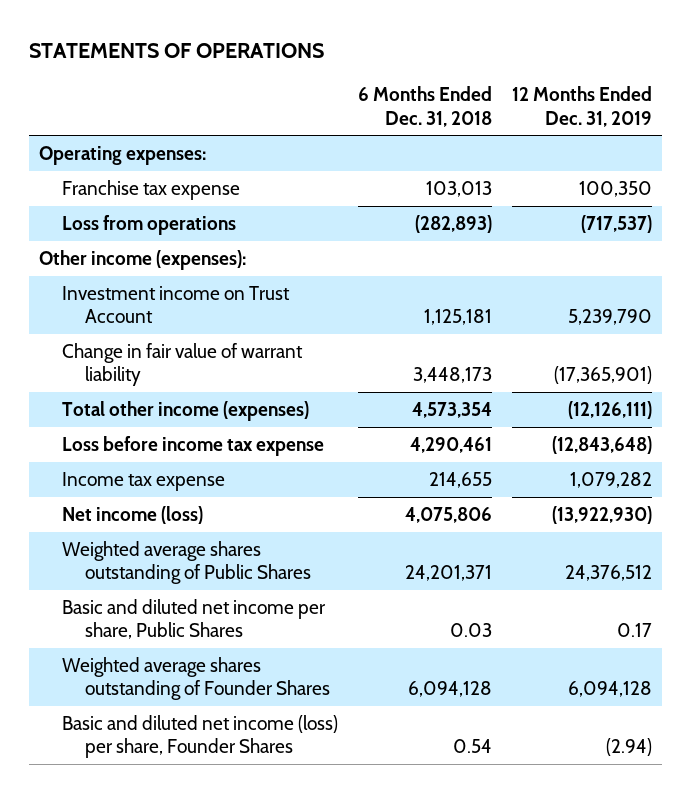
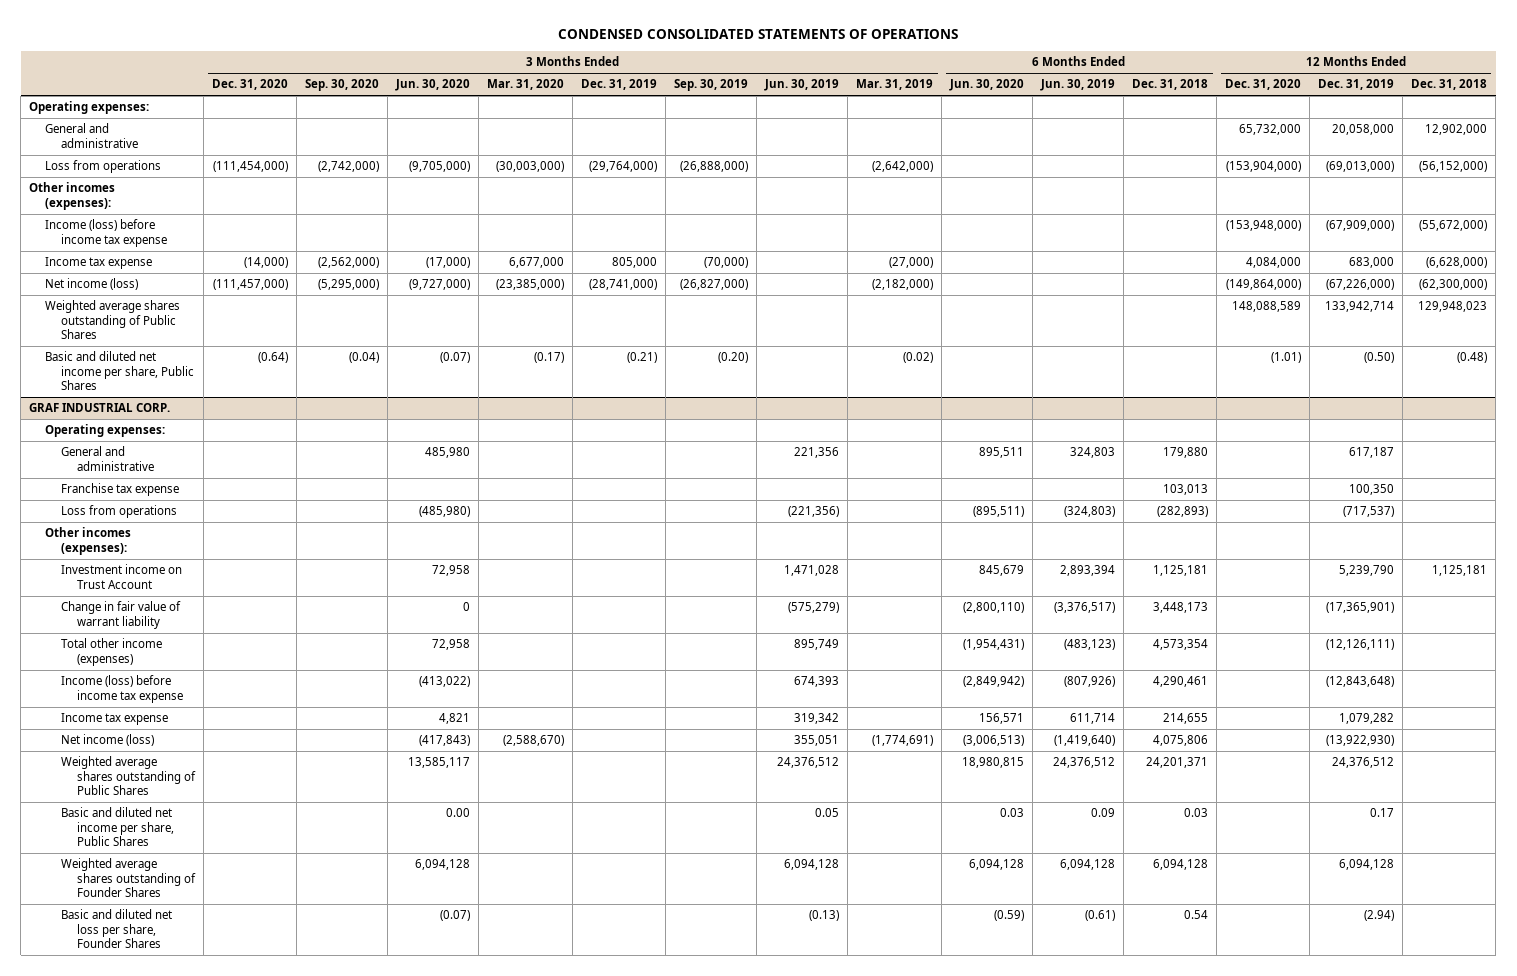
- STATEMENTS OF OPERATIONS
+ CONDENSED CONSOLIDATED STATEMENTS OF OPERATIONS
- | 6 Months Ended Dec. 31, 2018 | 12 Months Ended Dec. 31, 2019
+ | 3 Months Ended Dec. 31, 2020 | 3 Months Ended Sep. 30, 2020 | 3 Months Ended Jun. 30, 2020 | 3 Months Ended Mar. 31, 2020 | 3 Months Ended Dec. 31, 2019 | 3 Months Ended Sep. 30, 2019 | 3 Months Ended Jun. 30, 2019 | 3 Months Ended Mar. 31, 2019 | 6 Months Ended Jun. 30, 2020 | 6 Months Ended Jun. 30, 2019 | 6 Months Ended Dec. 31, 2018 | 12 Months Ended Dec. 31, 2020 | 12 Months Ended Dec. 31, 2019 | 12 Months Ended Dec. 31, 2018
+ General and administrative | | | | | | | | | | | | 65,732,000 | 20,058,000 | 12,902,000
+ Loss from operations | (111,454,000) | (2,742,000) | (9,705,000) | (30,003,000) | (29,764,000) | (26,888,000) | | (2,642,000) | | | | (153,904,000) | (69,013,000) | (56,152,000)
+ Other incomes (expenses):
+ Income (loss) before income tax expense | | | | | | | | | | | | (153,948,000) | (67,909,000) | (55,672,000)
+ Income tax expense | (14,000) | (2,562,000) | (17,000) | 6,677,000 | 805,000 | (70,000) | | (27,000) | | | | 4,084,000 | 683,000 | (6,628,000)
+ Net income (loss) | (111,457,000) | (5,295,000) | (9,727,000) | (23,385,000) | (28,741,000) | (26,827,000) | | (2,182,000) | | | | (149,864,000) | (67,226,000) | (62,300,000)
+ Weighted average shares outstanding of Public Shares | | | | | | | | | | | | 148,088,589 | 133,942,714 | 129,948,023
+ Basic and diluted net income per share, Public Shares | (0.64) | (0.04) | (0.07) | (0.17) | (0.21) | (0.20) | | (0.02) | | | | (1.01) | (0.50) | (0.48)
+ GRAF INDUSTRIAL CORP.
+ Operating expenses:
+ General and administrative | | | 485,980 | | | | 221,356 | | 895,511 | 324,803 | 179,880 | | 617,187 |
- Other income (expenses):
+ Other incomes (expenses):
- Loss before income tax expense | 4,290,461 | (12,843,648)
+ Income (loss) before income tax expense | | | (413,022) | | | | 674,393 | | (2,849,942) | (807,926) | 4,290,461 | | (12,843,648) |
- Basic and diluted net income (loss) per share, Founder Shares | 0.54 | (2.94)
+ Basic and diluted net loss per share, Founder Shares | | | (0.07) | | | | (0.13) | | (0.59) | (0.61) | 0.54 | | (2.94) |

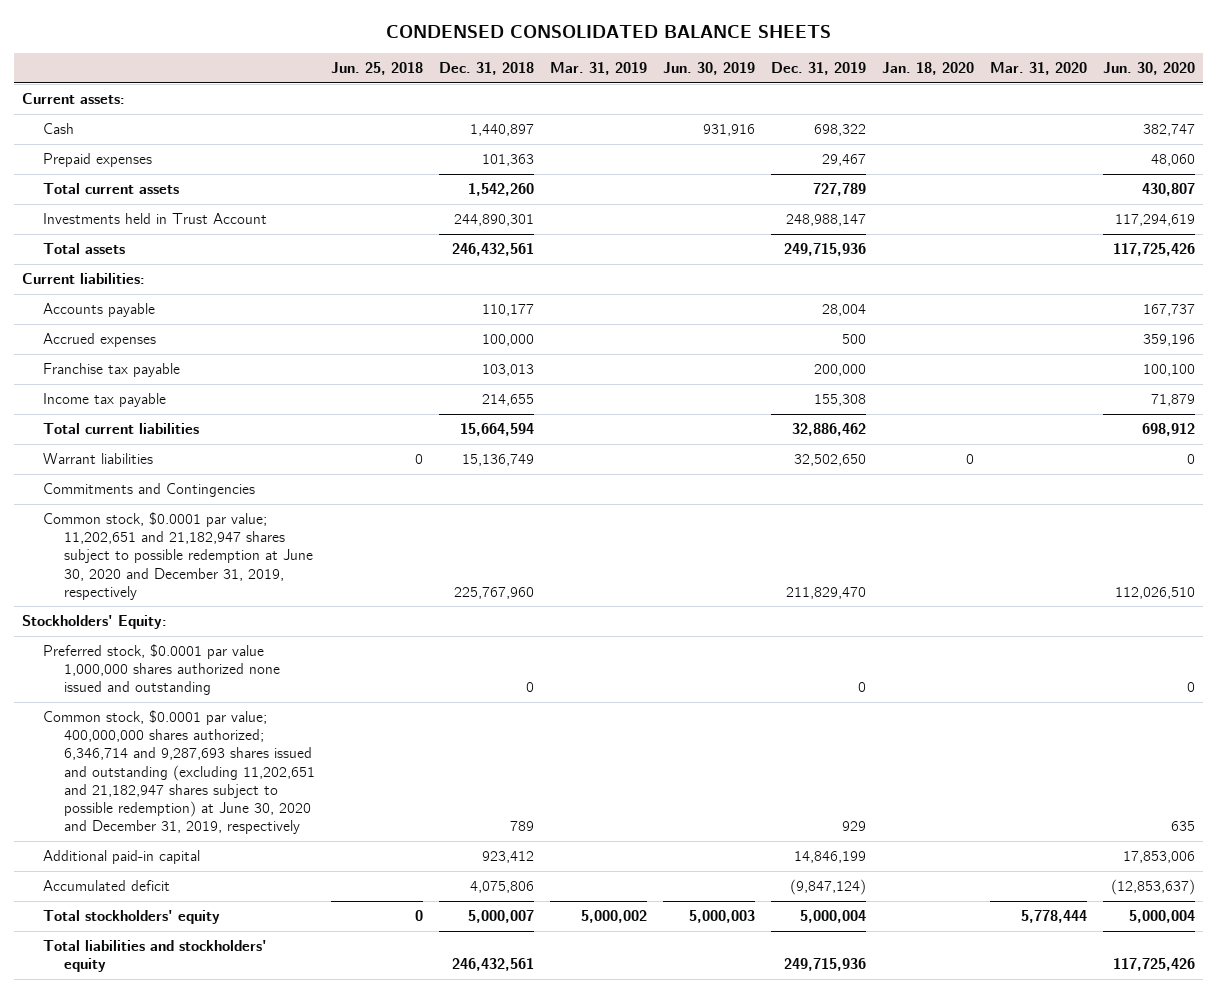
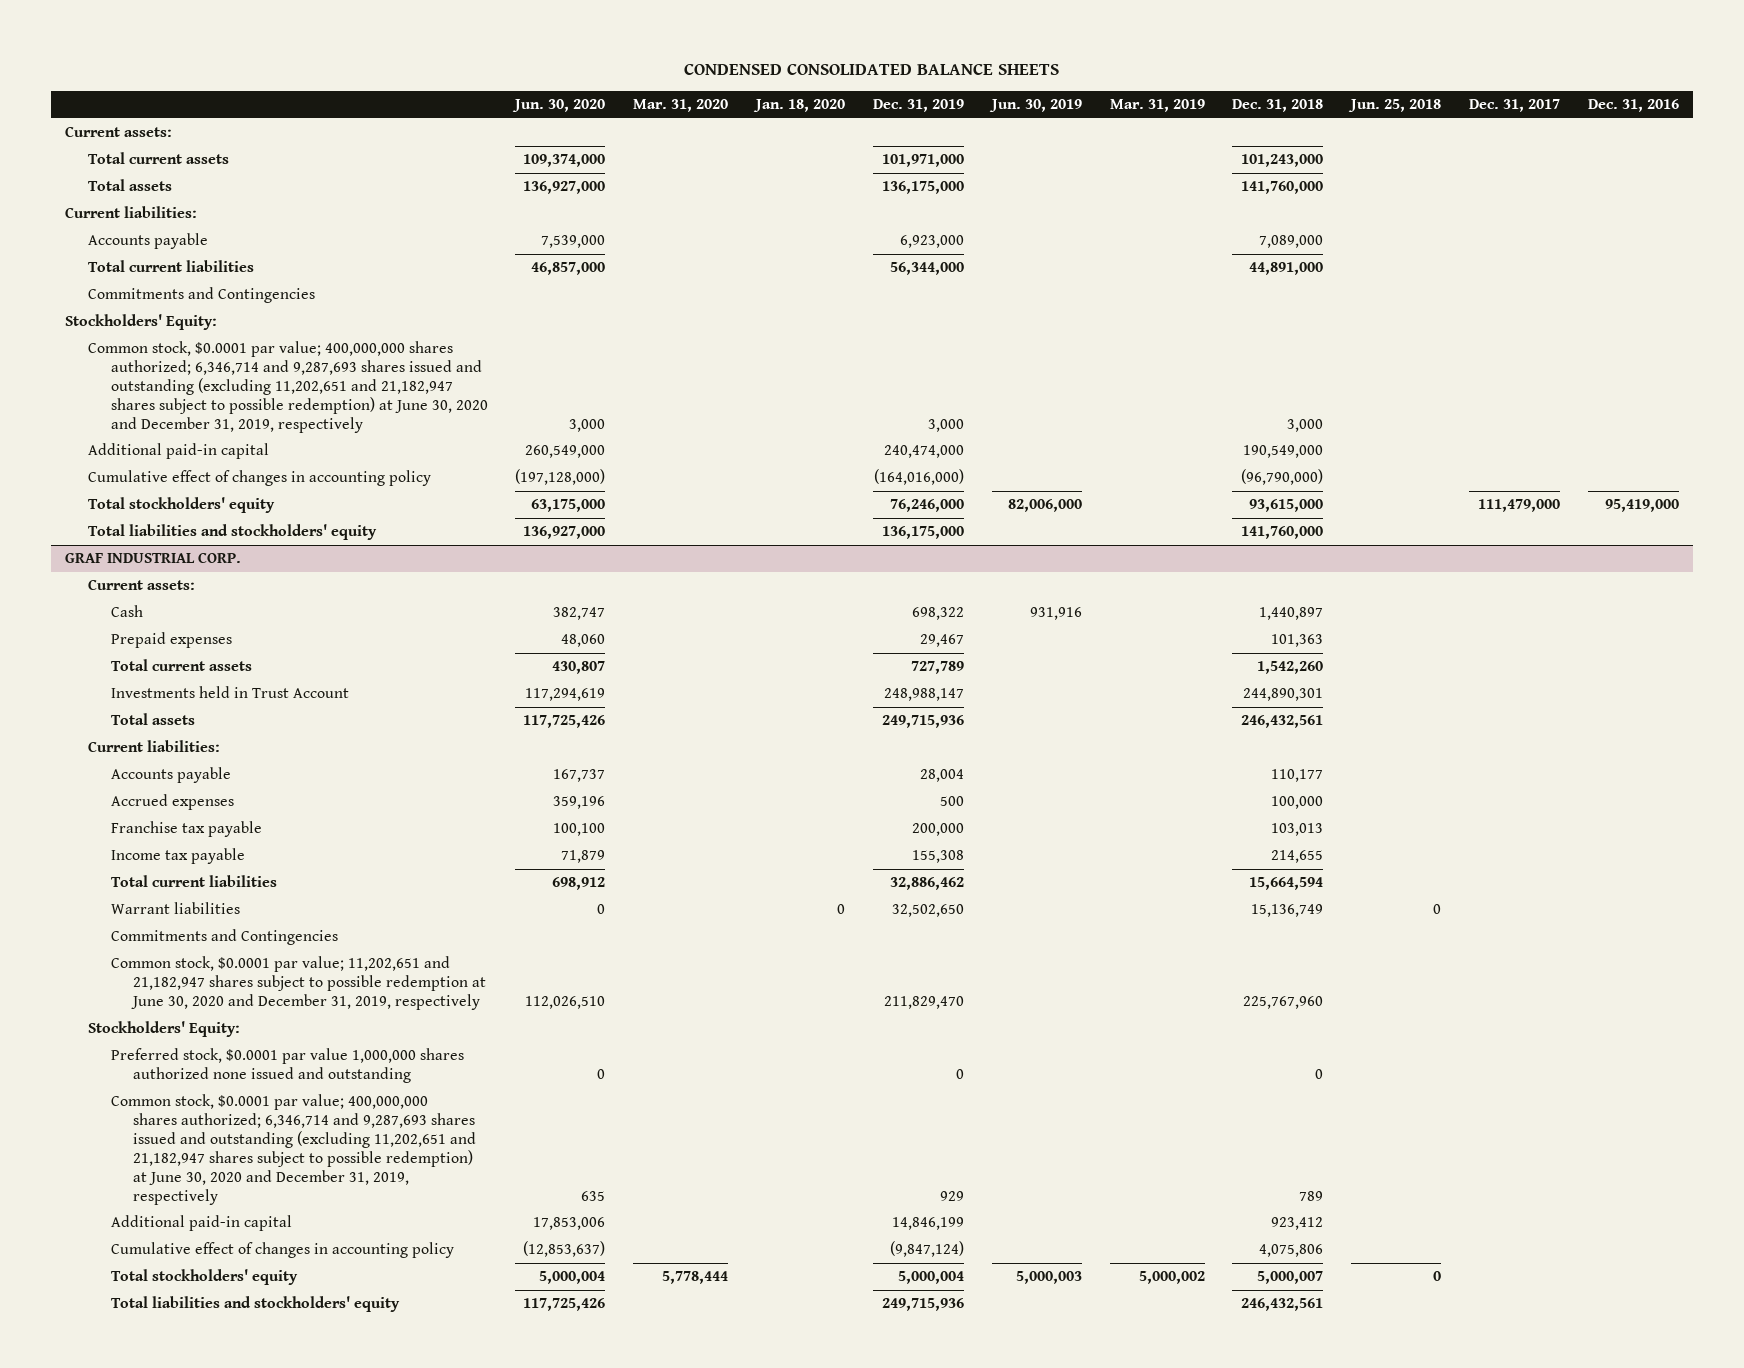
- | Jun. 25, 2018 | Dec. 31, 2018 | Mar. 31, 2019 | Jun. 30, 2019 | Dec. 31, 2019 | Jan. 18, 2020 | Mar. 31, 2020 | Jun. 30, 2020
+ | Jun. 30, 2020 | Mar. 31, 2020 | Jan. 18, 2020 | Dec. 31, 2019 | Jun. 30, 2019 | Mar. 31, 2019 | Dec. 31, 2018 | Jun. 25, 2018 | Dec. 31, 2017 | Dec. 31, 2016
+ Total current assets | 109,374,000 | | | 101,971,000 | | | 101,243,000 | | |
+ Total assets | 136,927,000 | | | 136,175,000 | | | 141,760,000 | | |
+ Current liabilities:
+ Accounts payable | 7,539,000 | | | 6,923,000 | | | 7,089,000 | | |
+ Total current liabilities | 46,857,000 | | | 56,344,000 | | | 44,891,000 | | |
+ Commitments and Contingencies
+ Stockholders' Equity:
+ Common stock, $0.0001 par value; 400,000,000 shares authorized; 6,346,714 and 9,287,693 shares issued and outstanding (excluding 11,202,651 and 21,182,947 shares subject to possible redemption) at June 30, 2020 and December 31, 2019, respectively | 3,000 | | | 3,000 | | | 3,000 | | |
+ Additional paid-in capital | 260,549,000 | | | 240,474,000 | | | 190,549,000 | | |
+ Cumulative effect of changes in accounting policy | (197,128,000) | | | (164,016,000) | | | (96,790,000) | | |
+ Total stockholders' equity | 63,175,000 | | | 76,246,000 | 82,006,000 | | 93,615,000 | | 111,479,000 | 95,419,000
+ Total liabilities and stockholders' equity | 136,927,000 | | | 136,175,000 | | | 141,760,000 | | |
+ GRAF INDUSTRIAL CORP.
+ Current assets:
- Accumulated deficit | | 4,075,806 | | | (9,847,124) | | | (12,853,637)
+ Cumulative effect of changes in accounting policy | (12,853,637) | | | (9,847,124) | | | 4,075,806 | | |

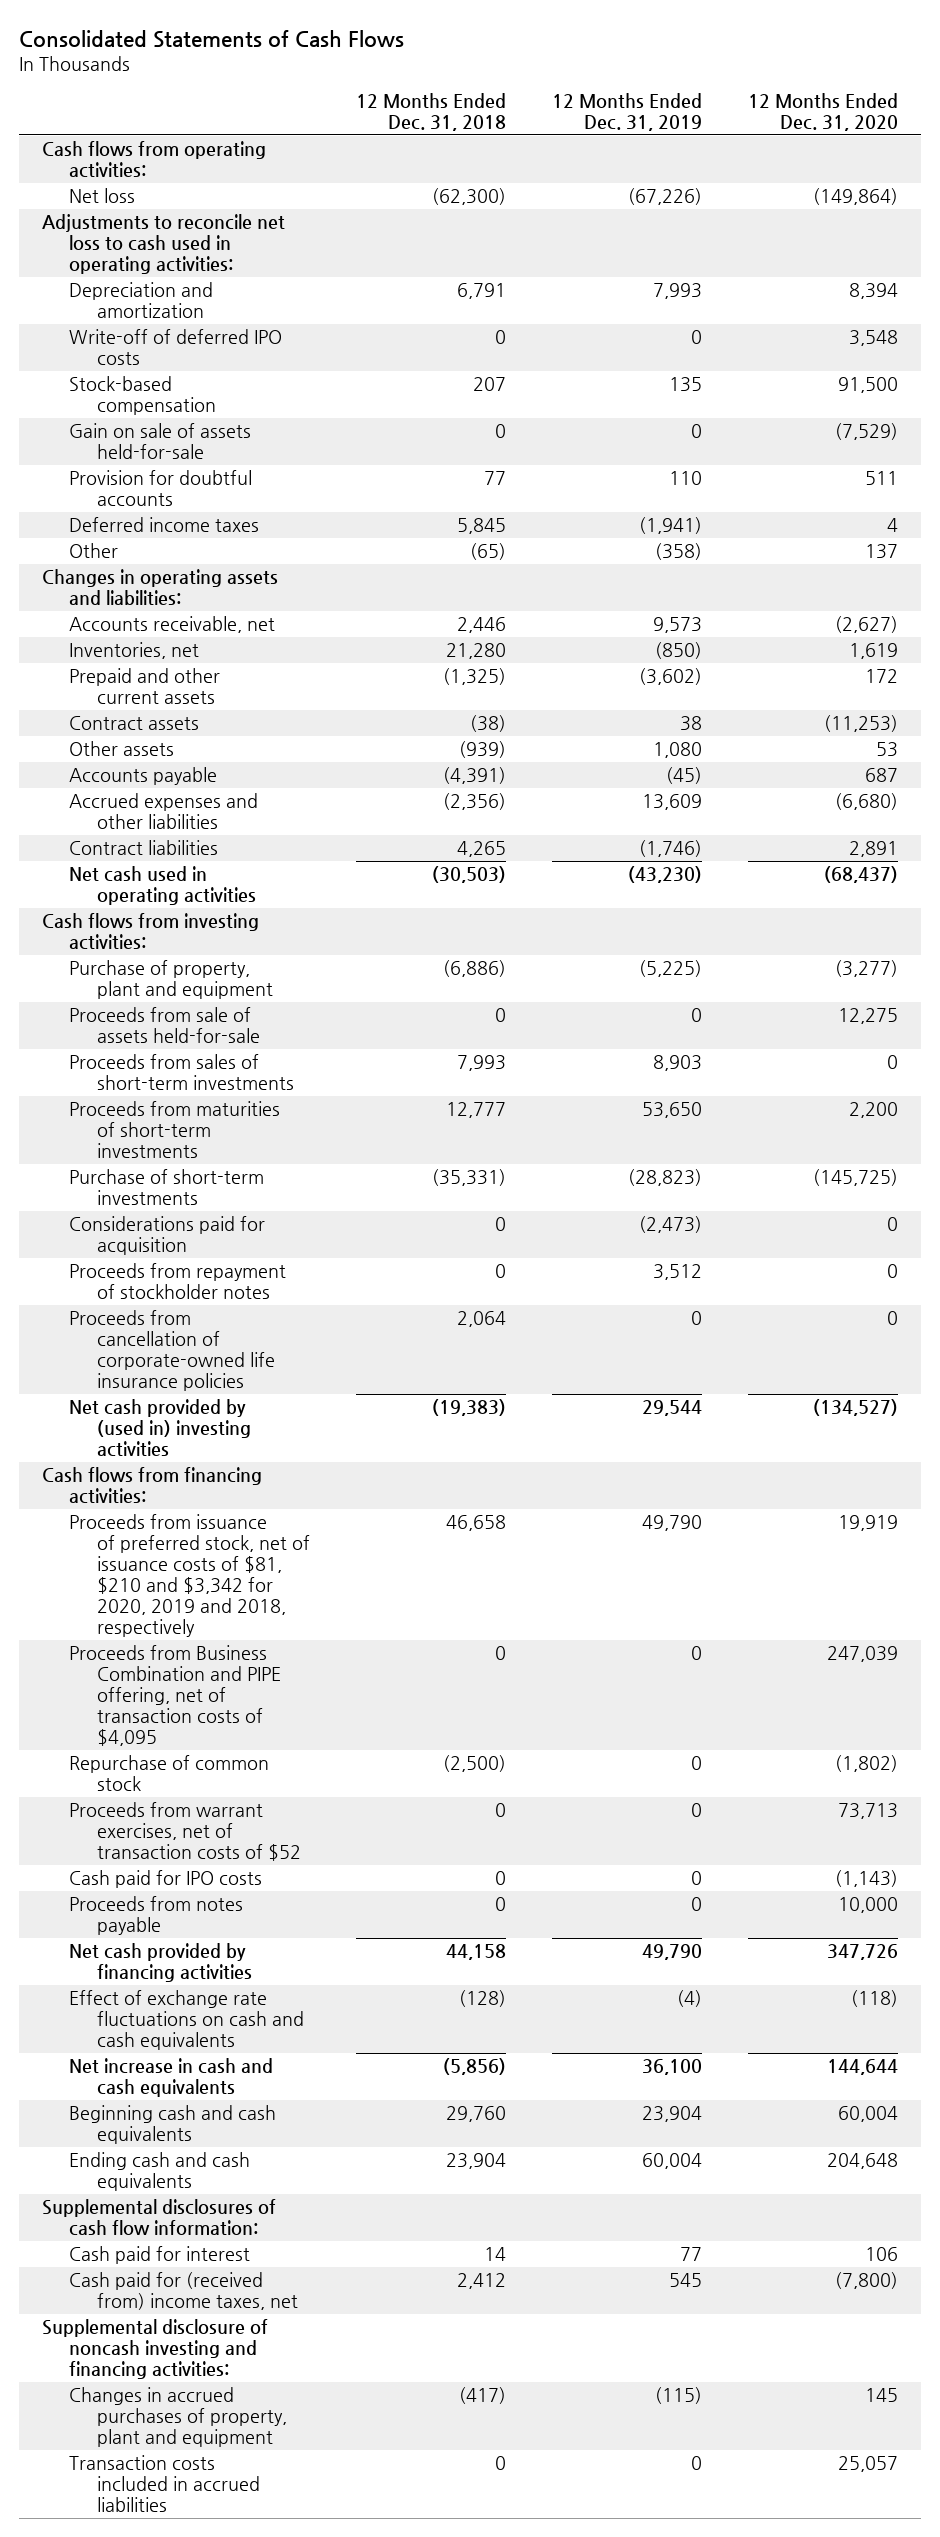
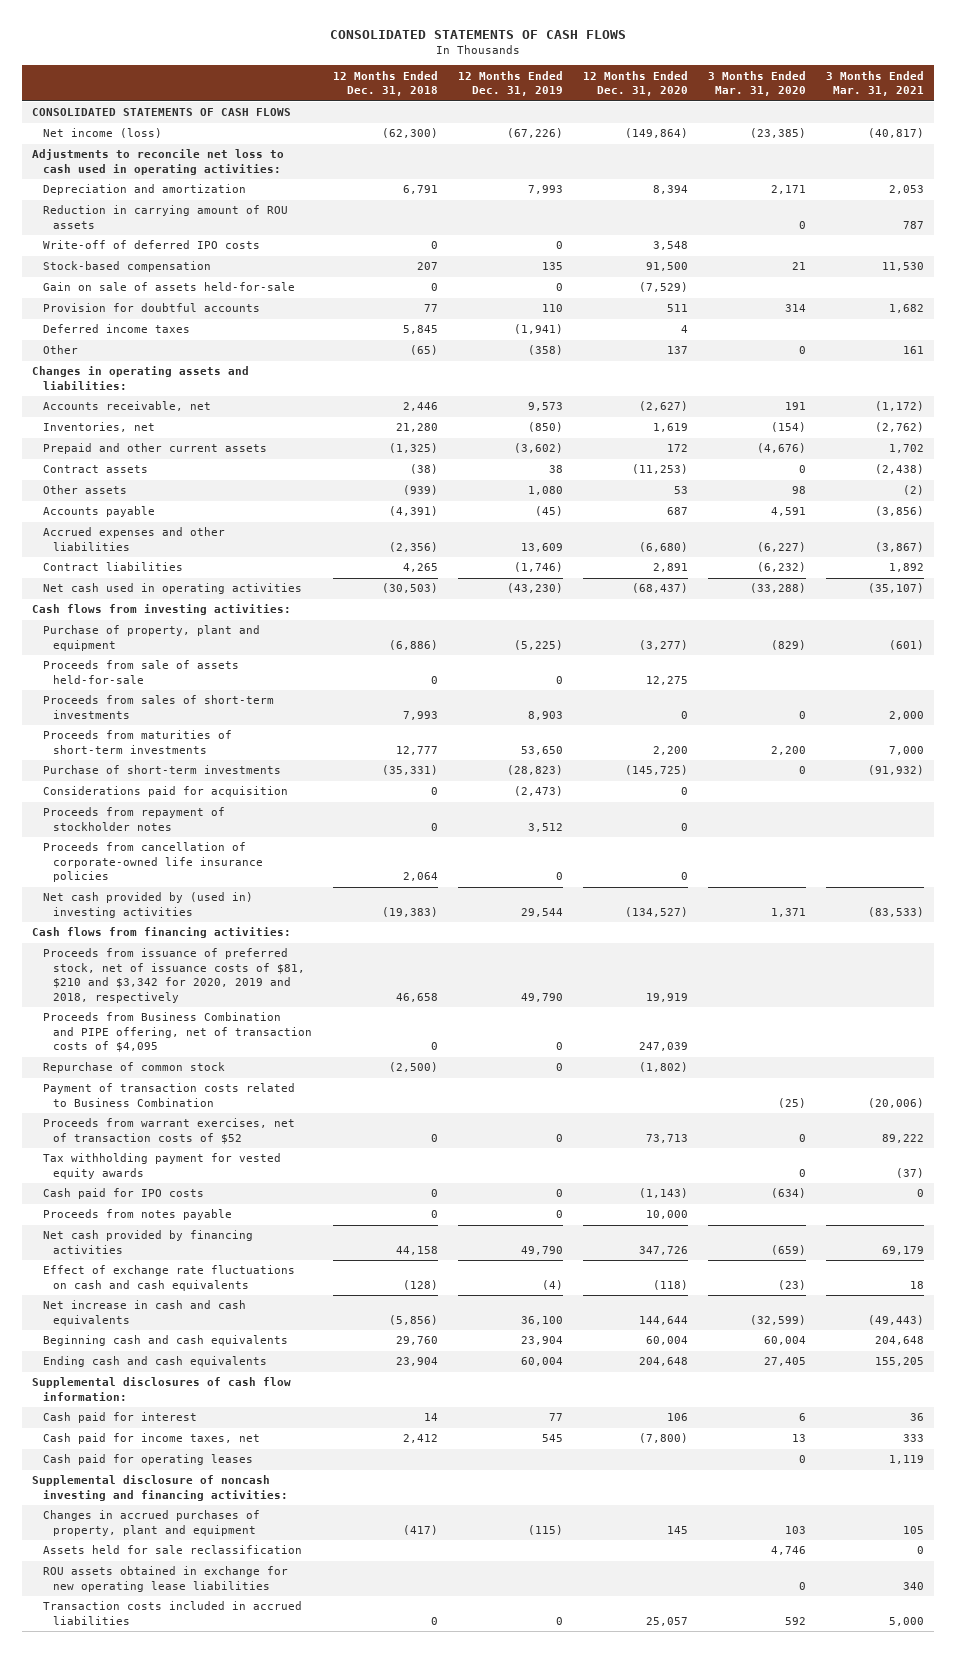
- Consolidated Statements of Cash Flows
+ CONSOLIDATED STATEMENTS OF CASH FLOWS
- | 12 Months Ended Dec. 31, 2018 | 12 Months Ended Dec. 31, 2019 | 12 Months Ended Dec. 31, 2020
+ | 12 Months Ended Dec. 31, 2018 | 12 Months Ended Dec. 31, 2019 | 12 Months Ended Dec. 31, 2020 | 3 Months Ended Mar. 31, 2020 | 3 Months Ended Mar. 31, 2021
- Cash flows from operating activities:
- Net loss | (62,300) | (67,226) | (149,864)
+ CONSOLIDATED STATEMENTS OF CASH FLOWS
+ Net income (loss) | (62,300) | (67,226) | (149,864) | (23,385) | (40,817)
+ Reduction in carrying amount of ROU assets | | | | 0 | 787
+ Payment of transaction costs related to Business Combination | | | | (25) | (20,006)
+ Tax withholding payment for vested equity awards | | | | 0 | (37)
- Cash paid for (received from) income taxes, net | 2,412 | 545 | (7,800)
+ Cash paid for income taxes, net | 2,412 | 545 | (7,800) | 13 | 333
+ Cash paid for operating leases | | | | 0 | 1,119
+ Assets held for sale reclassification | | | | 4,746 | 0
+ ROU assets obtained in exchange for new operating lease liabilities | | | | 0 | 340

